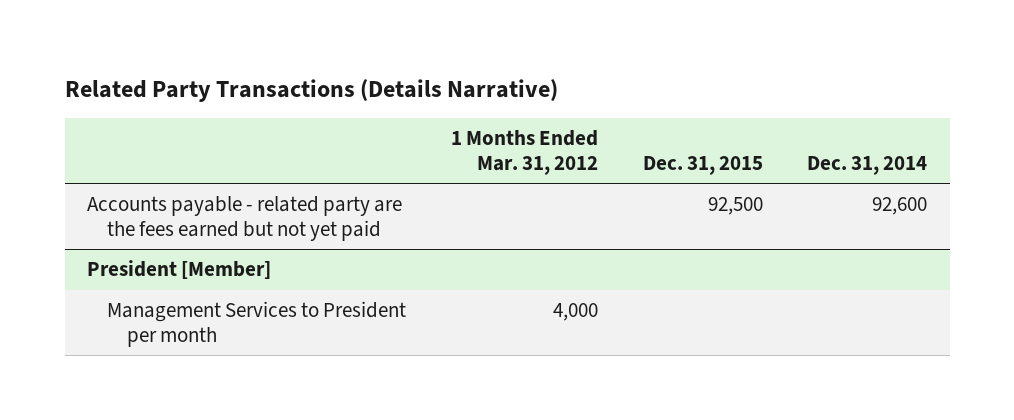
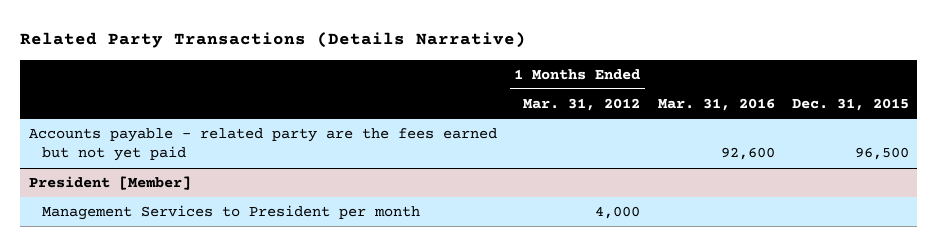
- | 1 Months Ended Mar. 31, 2012 | Dec. 31, 2015 | Dec. 31, 2014
+ | 1 Months Ended Mar. 31, 2012 | Mar. 31, 2016 | Dec. 31, 2015
- Accounts payable - related party are the fees earned but not yet paid | | 92,500 | 92,600
+ Accounts payable - related party are the fees earned but not yet paid | | 92,600 | 96,500

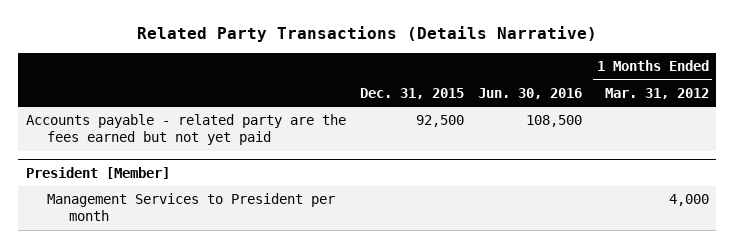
- | 1 Months Ended Mar. 31, 2012 | Mar. 31, 2016 | Dec. 31, 2015
+ | Dec. 31, 2015 | Jun. 30, 2016 | 1 Months Ended Mar. 31, 2012
- Accounts payable - related party are the fees earned but not yet paid | | 92,600 | 96,500
+ Accounts payable - related party are the fees earned but not yet paid | 92,500 | 108,500 |

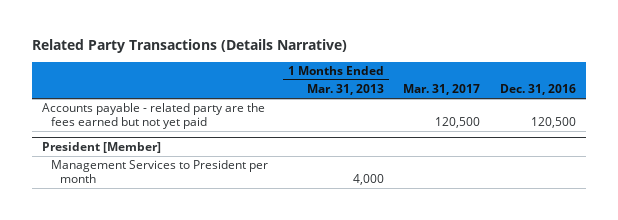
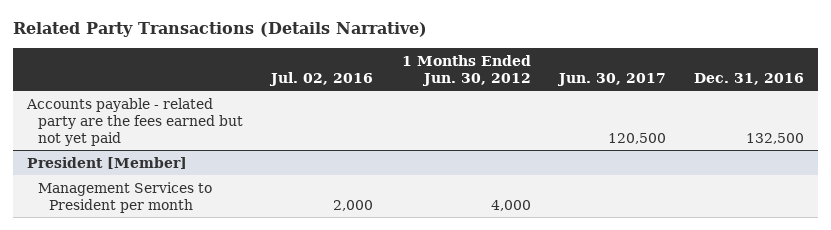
- | 1 Months Ended Mar. 31, 2013 | Mar. 31, 2017 | Dec. 31, 2016
+ | Jul. 02, 2016 | 1 Months Ended Jun. 30, 2012 | Jun. 30, 2017 | Dec. 31, 2016
- Accounts payable - related party are the fees earned but not yet paid | | 120,500 | 120,500
+ Accounts payable - related party are the fees earned but not yet paid | | | 120,500 | 132,500

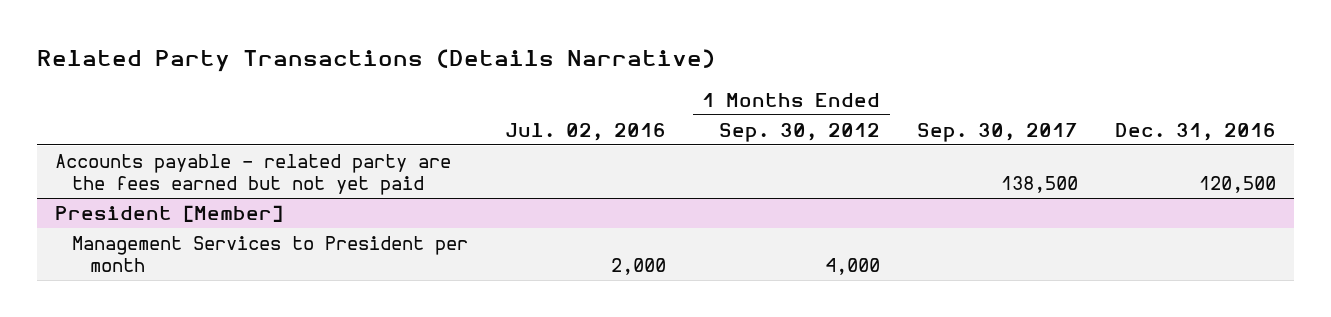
- | Jul. 02, 2016 | 1 Months Ended Jun. 30, 2012 | Jun. 30, 2017 | Dec. 31, 2016
+ | Jul. 02, 2016 | 1 Months Ended Sep. 30, 2012 | Sep. 30, 2017 | Dec. 31, 2016
- Accounts payable - related party are the fees earned but not yet paid | | | 120,500 | 132,500
+ Accounts payable - related party are the fees earned but not yet paid | | | 138,500 | 120,500

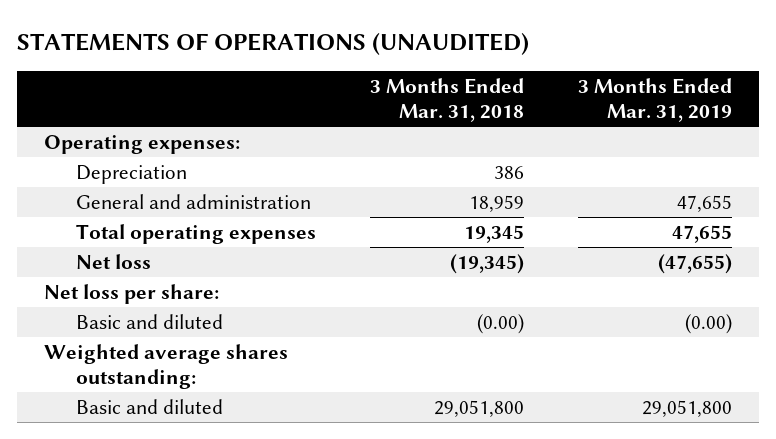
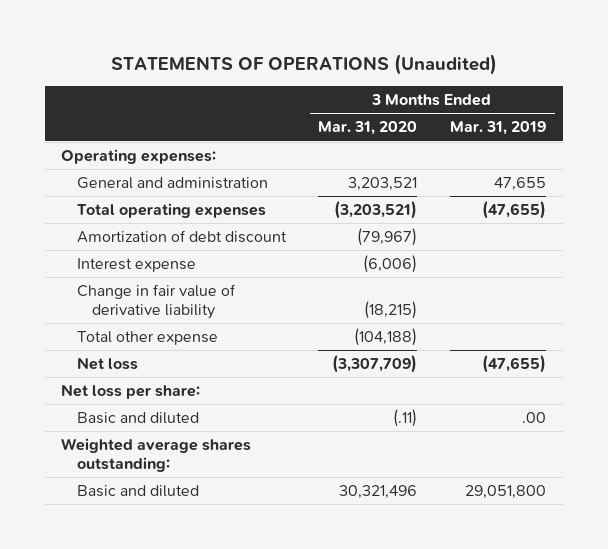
- STATEMENTS OF OPERATIONS (UNAUDITED)
+ STATEMENTS OF OPERATIONS (Unaudited)
- | 3 Months Ended Mar. 31, 2018 | 3 Months Ended Mar. 31, 2019
+ | 3 Months Ended Mar. 31, 2020 | 3 Months Ended Mar. 31, 2019
- Depreciation | 386 |
- Total operating expenses | 19,345 | 47,655
+ Total operating expenses | (3,203,521) | (47,655)
+ Amortization of debt discount | (79,967) |
+ Interest expense | (6,006) |
+ Change in fair value of derivative liability | (18,215) |
+ Total other expense | (104,188) |
- Basic and diluted | (0.00) | (0.00)
+ Basic and diluted | (.11) | .00

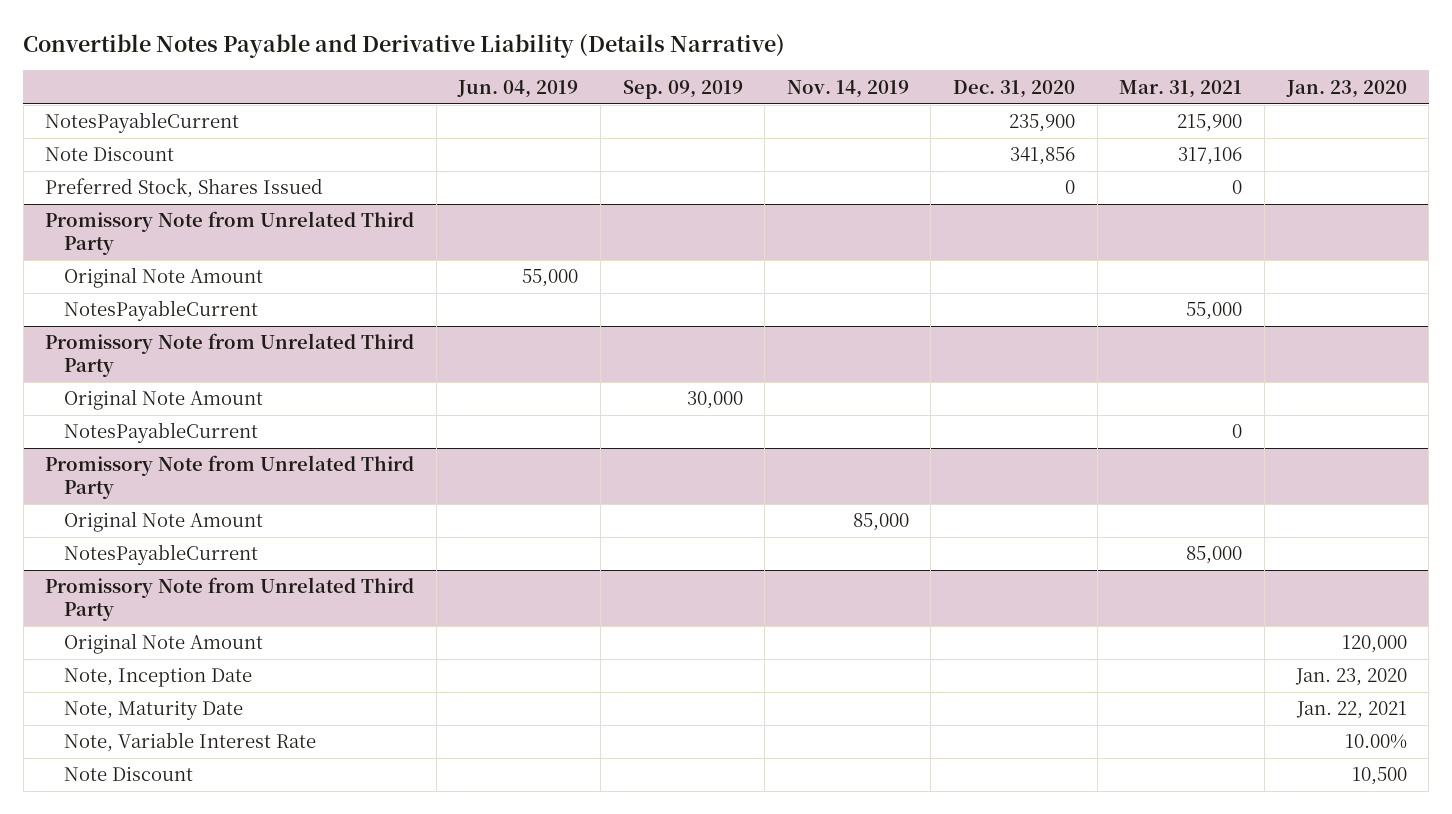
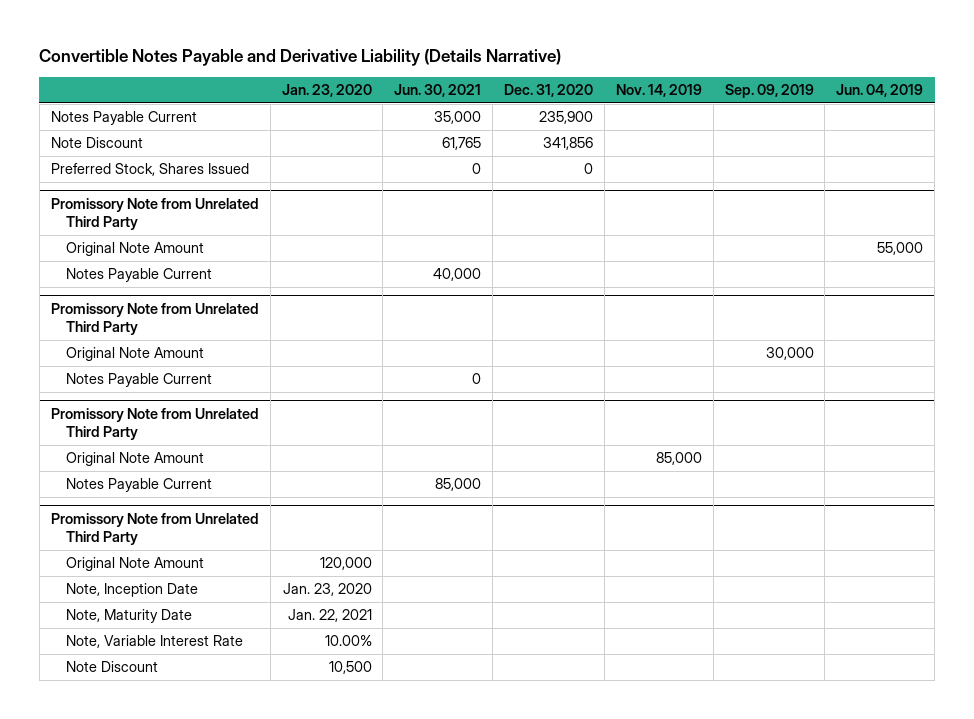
- | Jun. 04, 2019 | Sep. 09, 2019 | Nov. 14, 2019 | Dec. 31, 2020 | Mar. 31, 2021 | Jan. 23, 2020
+ | Jan. 23, 2020 | Jun. 30, 2021 | Dec. 31, 2020 | Nov. 14, 2019 | Sep. 09, 2019 | Jun. 04, 2019
- NotesPayableCurrent | | | | 235,900 | 215,900 |
+ Notes Payable Current | | 35,000 | 235,900 | | |
@ Promissory Note from Unrelated Third Party
- NotesPayableCurrent | | | | | 55,000 |
+ Notes Payable Current | | 40,000 | | | |
- NotesPayableCurrent | | | | | 0 |
+ Notes Payable Current | | 0 | | | |
- NotesPayableCurrent | | | | | 85,000 |
+ Notes Payable Current | | 85,000 | | | |

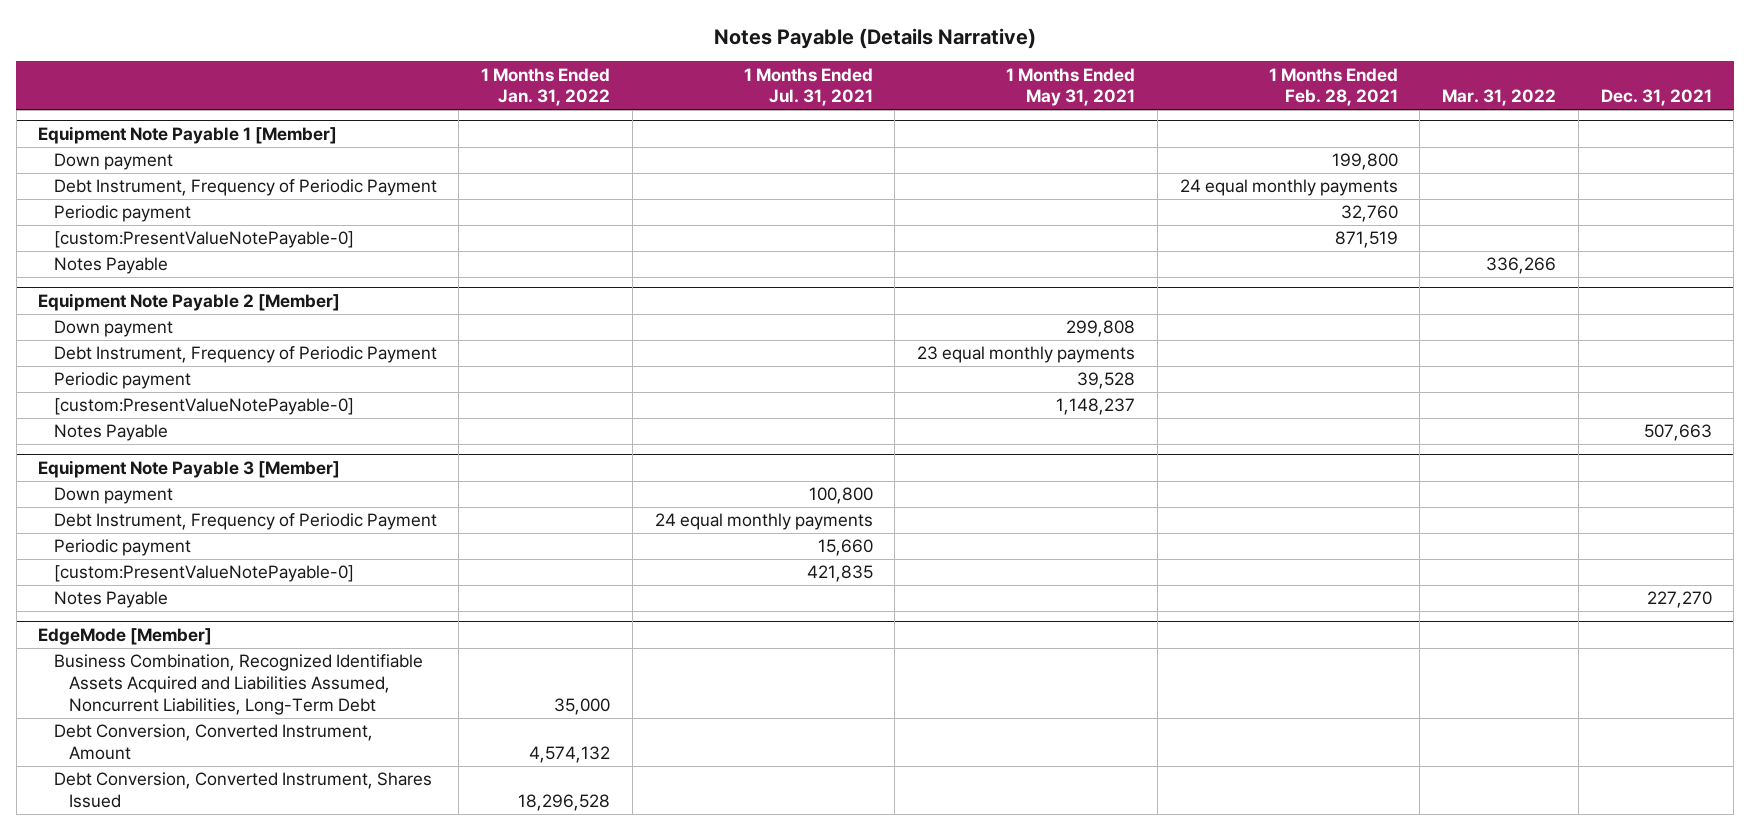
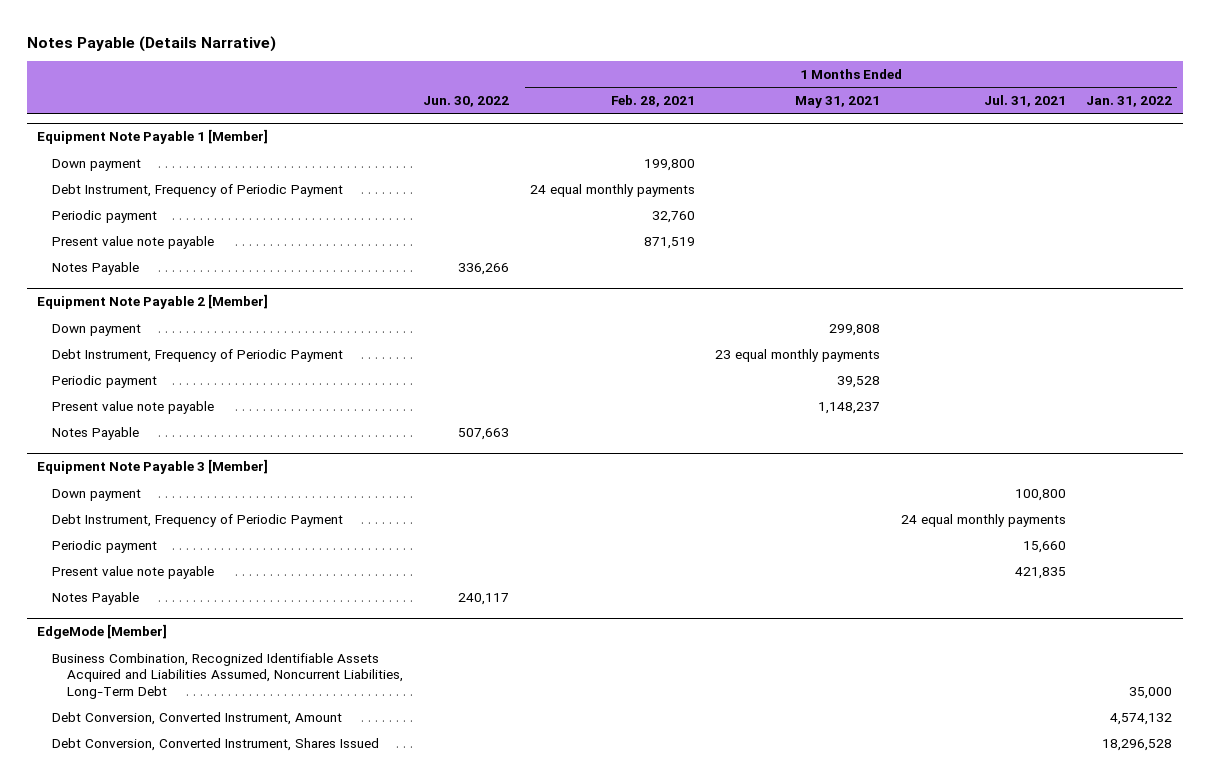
- | 1 Months Ended Jan. 31, 2022 | 1 Months Ended Jul. 31, 2021 | 1 Months Ended May 31, 2021 | 1 Months Ended Feb. 28, 2021 | Mar. 31, 2022 | Dec. 31, 2021
+ | Jun. 30, 2022 | 1 Months Ended Feb. 28, 2021 | 1 Months Ended May 31, 2021 | 1 Months Ended Jul. 31, 2021 | 1 Months Ended Jan. 31, 2022
@ Equipment Note Payable 1 [Member]
- [custom:PresentValueNotePayable-0] | | | | 871,519 | |
+ Present value note payable | | 871,519 | | |
@ Equipment Note Payable 2 [Member]
- [custom:PresentValueNotePayable-0] | | | 1,148,237 | | |
+ Present value note payable | | | 1,148,237 | |
@ Equipment Note Payable 3 [Member]
- [custom:PresentValueNotePayable-0] | | 421,835 | | | |
+ Present value note payable | | | | 421,835 |

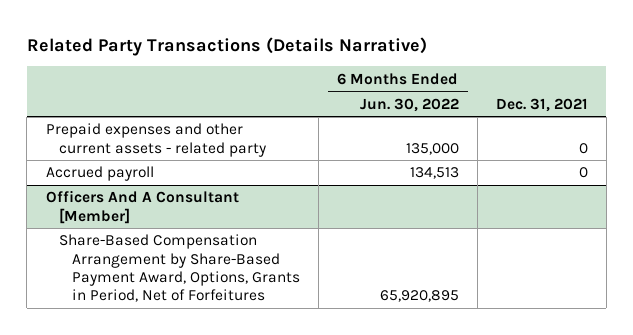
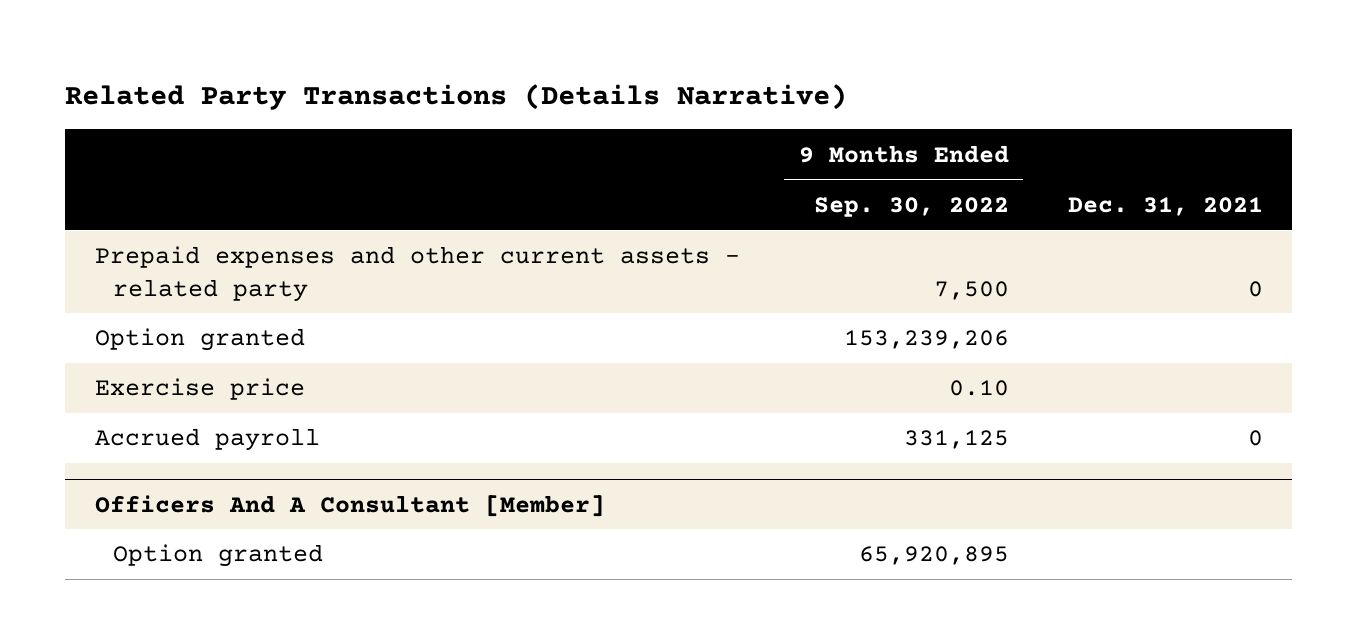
- | 6 Months Ended Jun. 30, 2022 | Dec. 31, 2021
+ | 9 Months Ended Sep. 30, 2022 | Dec. 31, 2021
+ Option granted | 153,239,206 |
+ Exercise price | 0.10 |
@ Officers And A Consultant [Member]
- Share-Based Compensation Arrangement by Share-Based Payment Award, Options, Grants in Period, Net of Forfeitures | 65,920,895 |
+ Option granted | 65,920,895 |

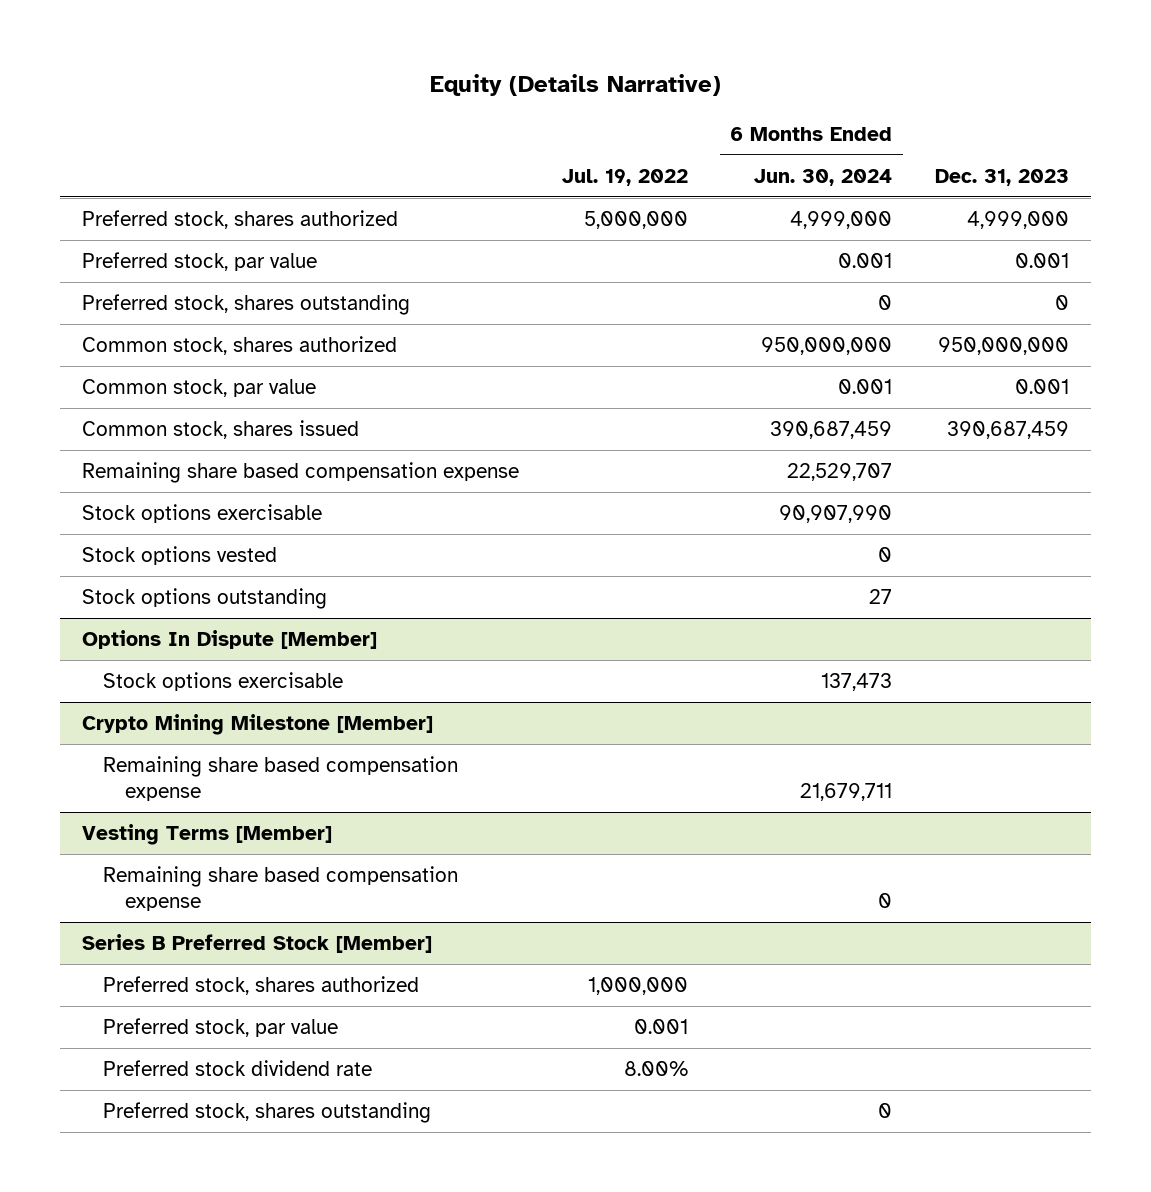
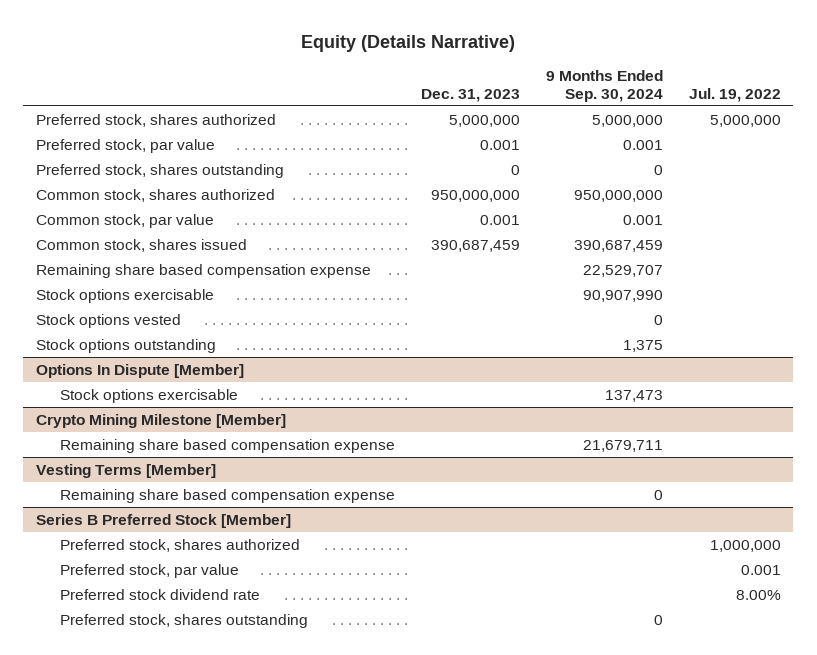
- | Jul. 19, 2022 | 6 Months Ended Jun. 30, 2024 | Dec. 31, 2023
+ | Dec. 31, 2023 | 9 Months Ended Sep. 30, 2024 | Jul. 19, 2022
- Preferred stock, shares authorized | 5,000,000 | 4,999,000 | 4,999,000
+ Preferred stock, shares authorized | 5,000,000 | 5,000,000 | 5,000,000

